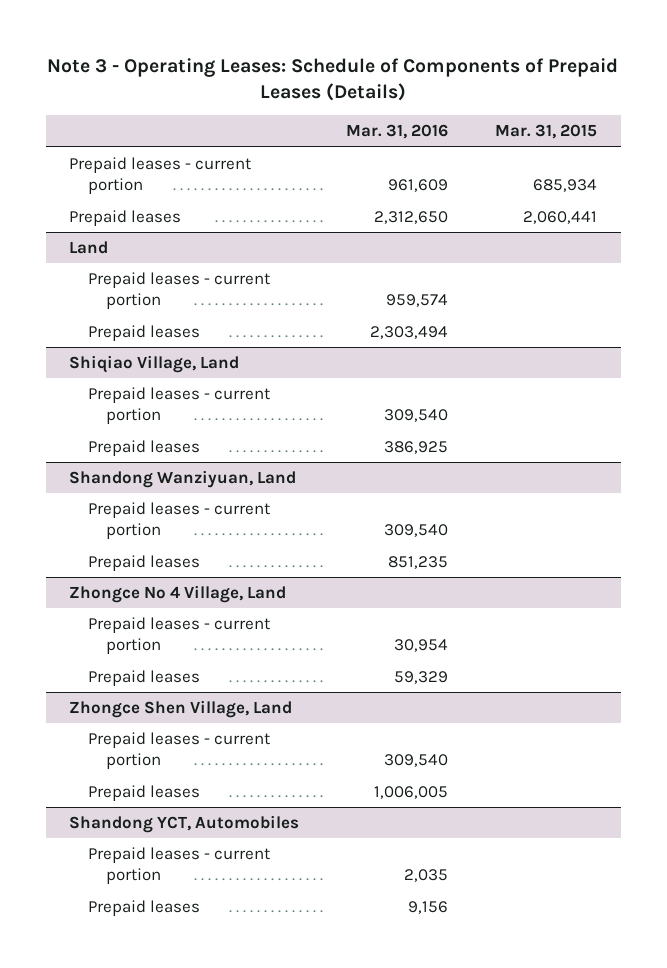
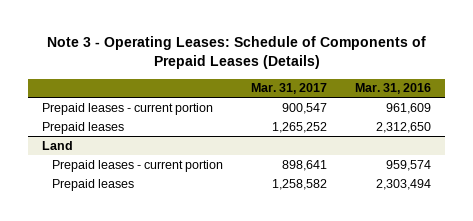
- | Mar. 31, 2016 | Mar. 31, 2015
+ | Mar. 31, 2017 | Mar. 31, 2016
- Shiqiao Village, Land
- Prepaid leases - current portion | 309,540 |
- Prepaid leases | 386,925 |
- Shandong Wanziyuan, Land
- Prepaid leases - current portion | 309,540 |
- Prepaid leases | 851,235 |
- Zhongce No 4 Village, Land
- Prepaid leases - current portion | 30,954 |
- Prepaid leases | 59,329 |
- Zhongce Shen Village, Land
- Prepaid leases - current portion | 309,540 |
- Prepaid leases | 1,006,005 |
- Shandong YCT, Automobiles
- Prepaid leases - current portion | 2,035 |
- Prepaid leases | 9,156 |

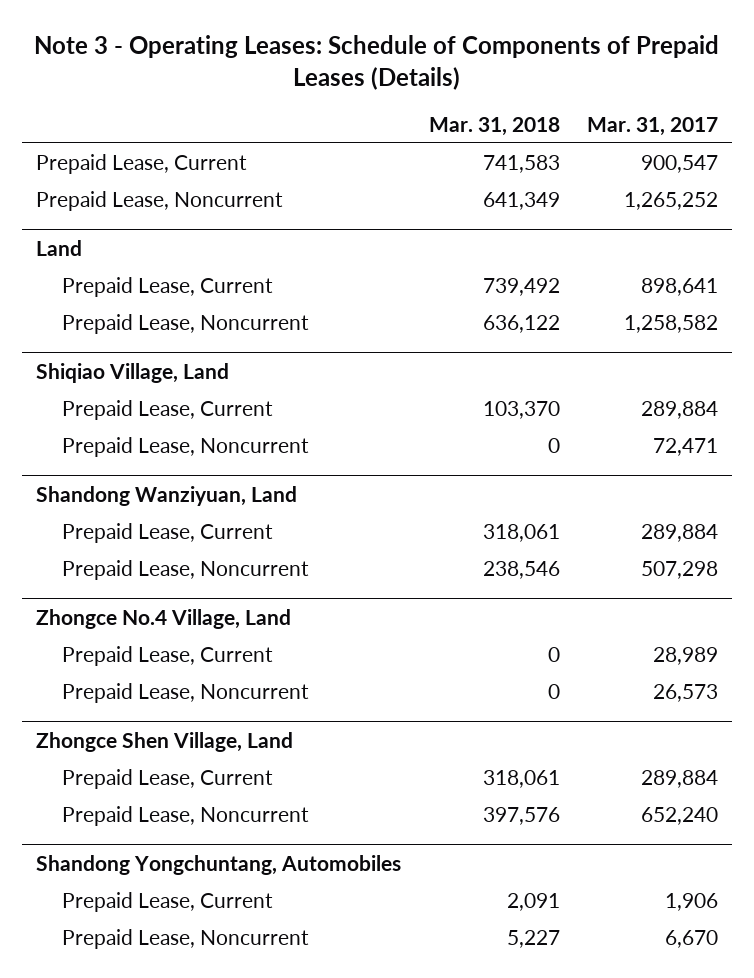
- | Mar. 31, 2017 | Mar. 31, 2016
+ | Mar. 31, 2018 | Mar. 31, 2017
- Prepaid leases - current portion | 900,547 | 961,609
- Prepaid leases | 1,265,252 | 2,312,650
+ Prepaid Lease, Current | 741,583 | 900,547
+ Prepaid Lease, Noncurrent | 641,349 | 1,265,252
@ Land
- Prepaid leases - current portion | 898,641 | 959,574
- Prepaid leases | 1,258,582 | 2,303,494
+ Prepaid Lease, Current | 739,492 | 898,641
+ Prepaid Lease, Noncurrent | 636,122 | 1,258,582
+ Shiqiao Village, Land
+ Prepaid Lease, Current | 103,370 | 289,884
+ Prepaid Lease, Noncurrent | 0 | 72,471
+ Shandong Wanziyuan, Land
+ Prepaid Lease, Current | 318,061 | 289,884
+ Prepaid Lease, Noncurrent | 238,546 | 507,298
+ Zhongce No.4 Village, Land
+ Prepaid Lease, Current | 0 | 28,989
+ Prepaid Lease, Noncurrent | 0 | 26,573
+ Zhongce Shen Village, Land
+ Prepaid Lease, Current | 318,061 | 289,884
+ Prepaid Lease, Noncurrent | 397,576 | 652,240
+ Shandong Yongchuntang, Automobiles
+ Prepaid Lease, Current | 2,091 | 1,906
+ Prepaid Lease, Noncurrent | 5,227 | 6,670

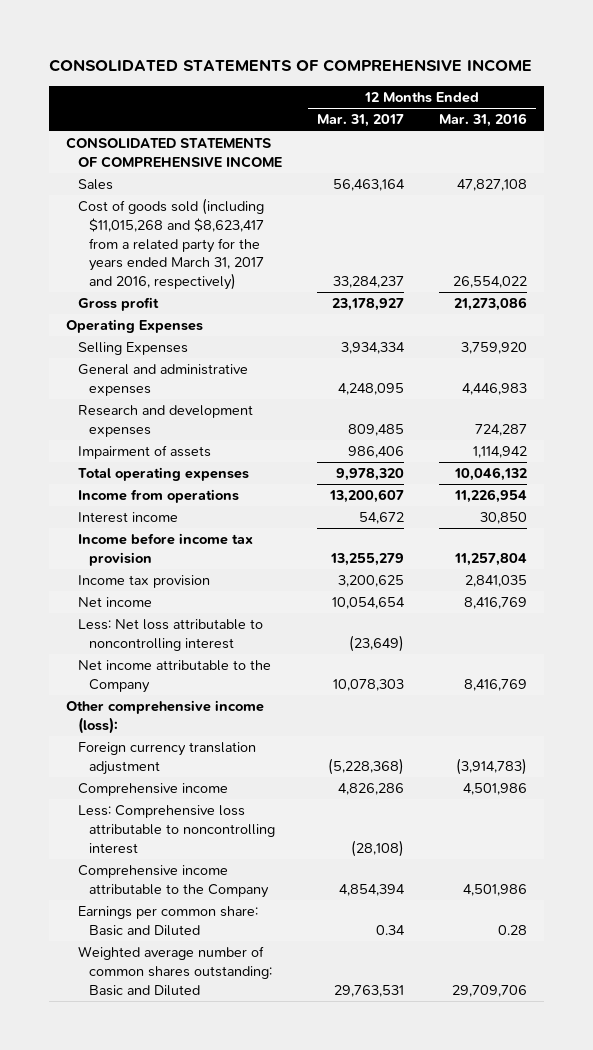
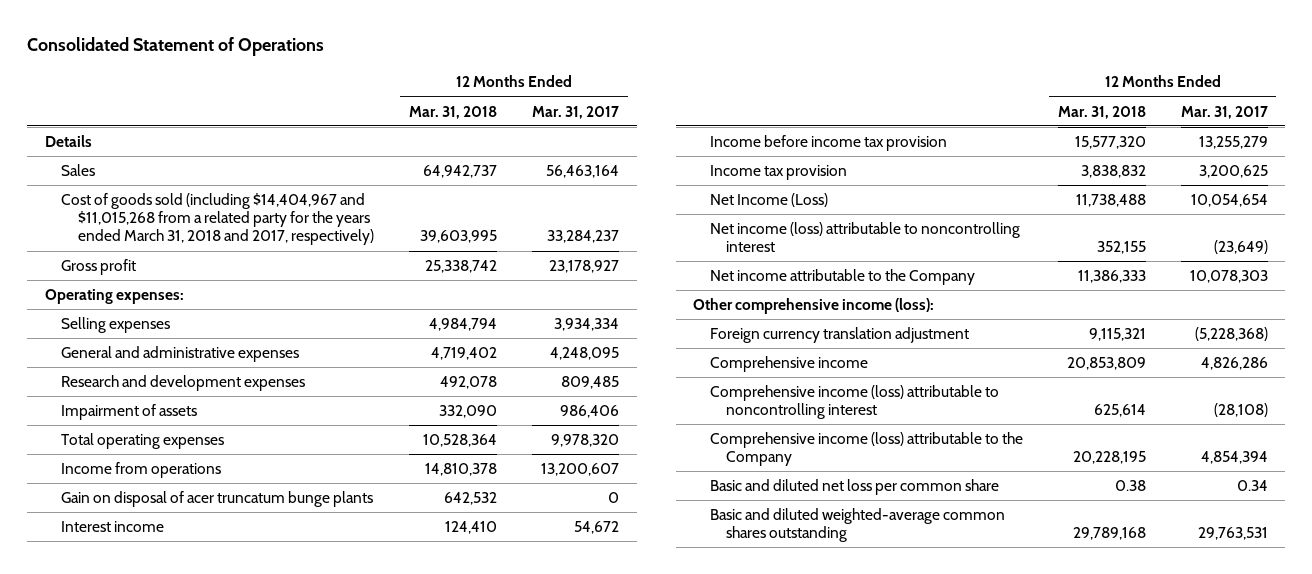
- CONSOLIDATED STATEMENTS OF COMPREHENSIVE INCOME
+ Consolidated Statement of Operations
- | 12 Months Ended Mar. 31, 2017 | 12 Months Ended Mar. 31, 2016
+ | 12 Months Ended Mar. 31, 2018 | 12 Months Ended Mar. 31, 2017
- CONSOLIDATED STATEMENTS OF COMPREHENSIVE INCOME
+ Details
- Cost of goods sold (including $11,015,268 and $8,623,417 from a related party for the years ended March 31, 2017 and 2016, respectively) | 33,284,237 | 26,554,022
+ Cost of goods sold (including $14,404,967 and $11,015,268 from a related party for the years ended March 31, 2018 and 2017, respectively) | 39,603,995 | 33,284,237
- Operating Expenses
- Selling Expenses | 3,934,334 | 3,759,920
+ Operating expenses:
+ Selling expenses | 4,984,794 | 3,934,334
+ Gain on disposal of acer truncatum bunge plants | 642,532 | 0
- Net income | 10,054,654 | 8,416,769
- Less: Net loss attributable to noncontrolling interest | (23,649) |
+ Net Income (Loss) | 11,738,488 | 10,054,654
+ Net income (loss) attributable to noncontrolling interest | 352,155 | (23,649)
- Less: Comprehensive loss attributable to noncontrolling interest | (28,108) |
- Comprehensive income attributable to the Company | 4,854,394 | 4,501,986
- Earnings per common share: Basic and Diluted | 0.34 | 0.28
- Weighted average number of common shares outstanding: Basic and Diluted | 29,763,531 | 29,709,706
+ Comprehensive income (loss) attributable to noncontrolling interest | 625,614 | (28,108)
+ Comprehensive income (loss) attributable to the Company | 20,228,195 | 4,854,394
+ Basic and diluted net loss per common share | 0.38 | 0.34
+ Basic and diluted weighted-average common shares outstanding | 29,789,168 | 29,763,531

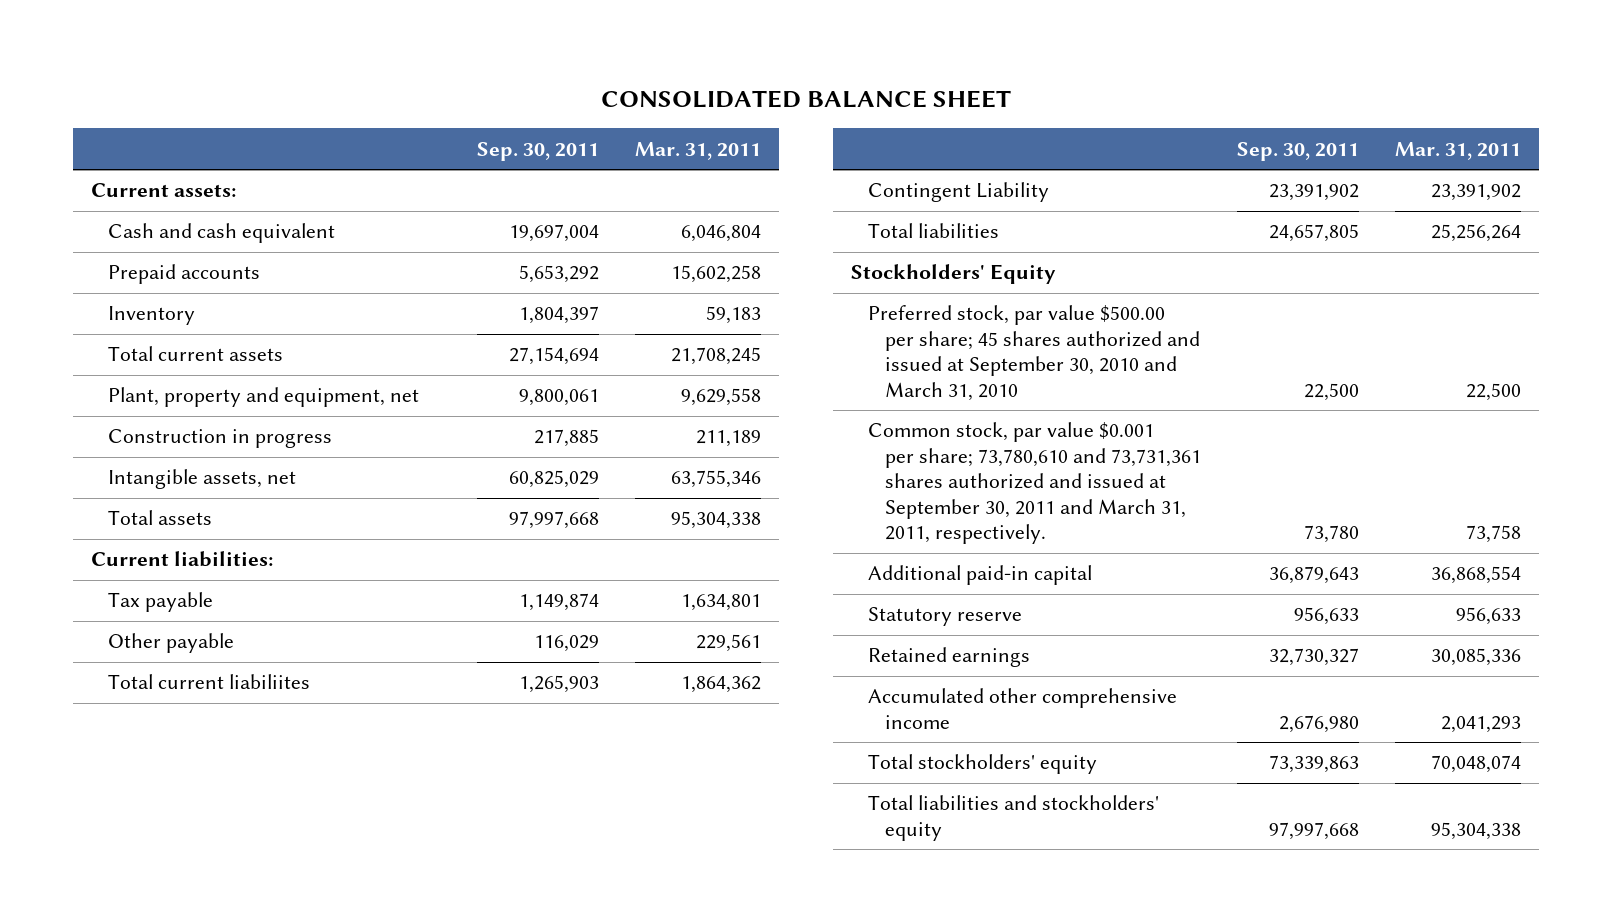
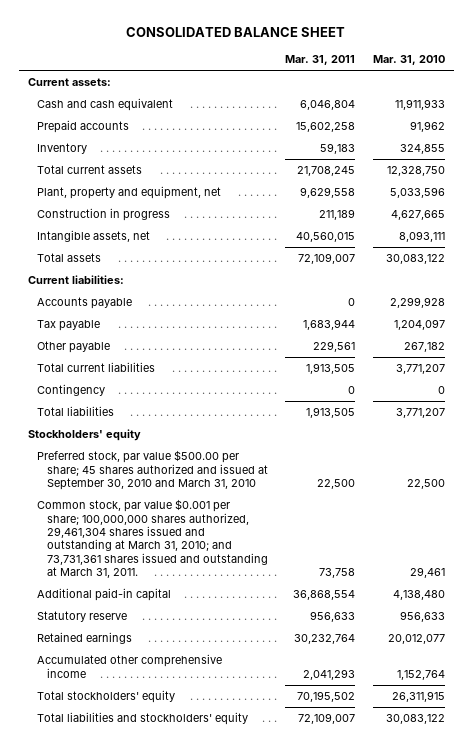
- | Sep. 30, 2011 | Mar. 31, 2011
+ | Mar. 31, 2011 | Mar. 31, 2010
- Intangible assets, net | 60,825,029 | 63,755,346
- Total assets | 97,997,668 | 95,304,338
+ Intangible assets, net | 40,560,015 | 8,093,111
+ Total assets | 72,109,007 | 30,083,122
- Tax payable | 1,149,874 | 1,634,801
+ Accounts payable | 0 | 2,299,928
+ Tax payable | 1,683,944 | 1,204,097
- Total current liabiliites | 1,265,903 | 1,864,362
- Contingent Liability | 23,391,902 | 23,391,902
- Total liabilities | 24,657,805 | 25,256,264
- Stockholders' Equity
+ Total current liabilities | 1,913,505 | 3,771,207
+ Contingency | 0 | 0
+ Total liabilities | 1,913,505 | 3,771,207
+ Stockholders' equity
- Common stock, par value $0.001 per share; 73,780,610 and 73,731,361 shares authorized and issued at September 30, 2011 and March 31, 2011, respectively. | 73,780 | 73,758
+ Common stock, par value $0.001 per share; 100,000,000 shares authorized, 29,461,304 shares issued and outstanding at March 31, 2010; and 73,731,361 shares issued and outstanding at March 31, 2011. | 73,758 | 29,461
- Retained earnings | 32,730,327 | 30,085,336
+ Retained earnings | 30,232,764 | 20,012,077
- Total stockholders' equity | 73,339,863 | 70,048,074
- Total liabilities and stockholders' equity | 97,997,668 | 95,304,338
+ Total stockholders' equity | 70,195,502 | 26,311,915
+ Total liabilities and stockholders' equity | 72,109,007 | 30,083,122

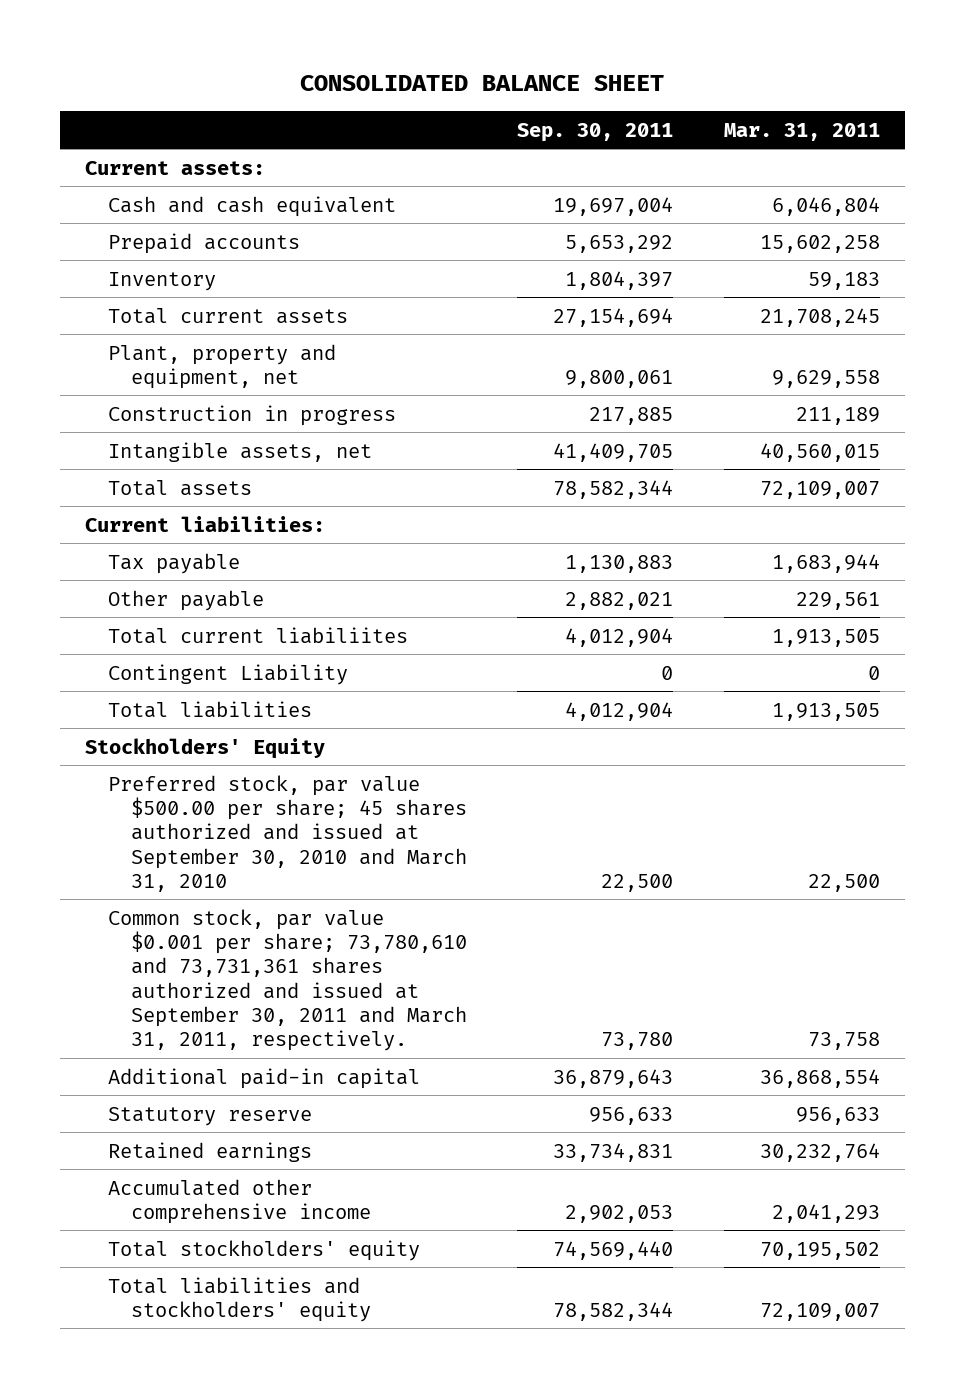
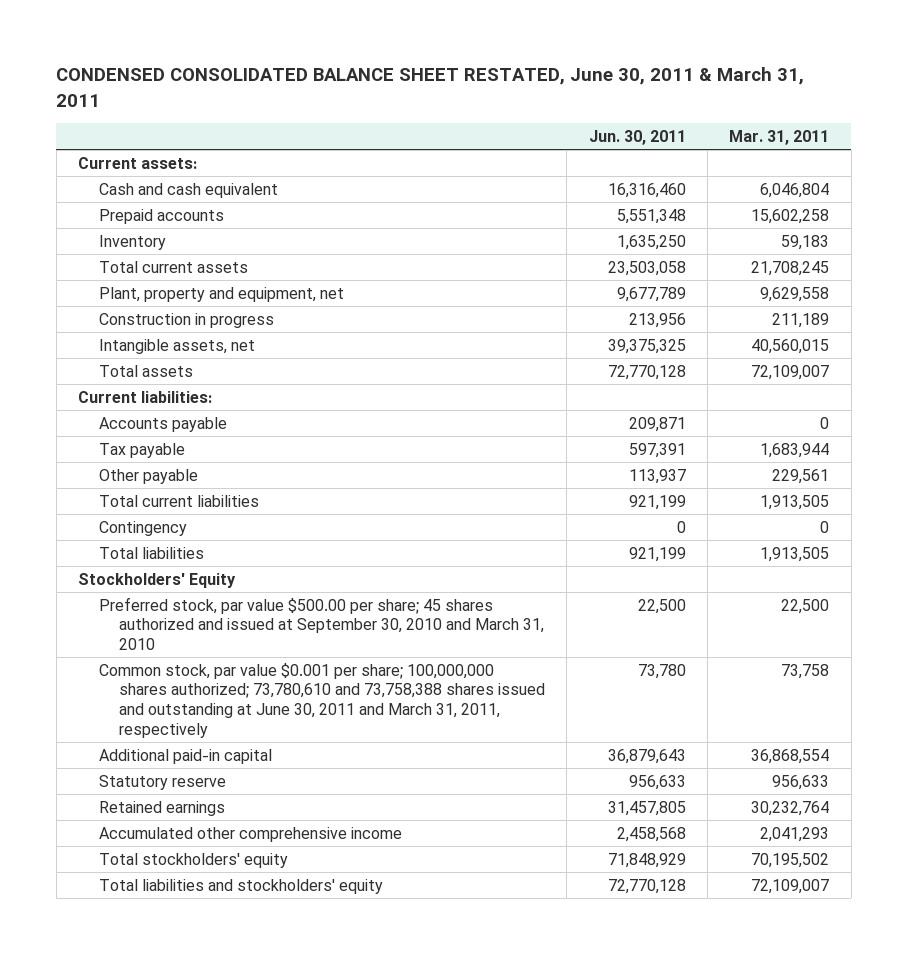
- CONSOLIDATED BALANCE SHEET
+ CONDENSED CONSOLIDATED BALANCE SHEET RESTATED, June 30, 2011 & March 31, 2011
- | Sep. 30, 2011 | Mar. 31, 2011
+ | Jun. 30, 2011 | Mar. 31, 2011
+ Accounts payable | 209,871 | 0
- Total current liabiliites | 4,012,904 | 1,913,505
- Contingent Liability | 0 | 0
+ Total current liabilities | 921,199 | 1,913,505
+ Contingency | 0 | 0
- Common stock, par value $0.001 per share; 73,780,610 and 73,731,361 shares authorized and issued at September 30, 2011 and March 31, 2011, respectively. | 73,780 | 73,758
+ Common stock, par value $0.001 per share; 100,000,000 shares authorized; 73,780,610 and 73,758,388 shares issued and outstanding at June 30, 2011 and March 31, 2011, respectively | 73,780 | 73,758

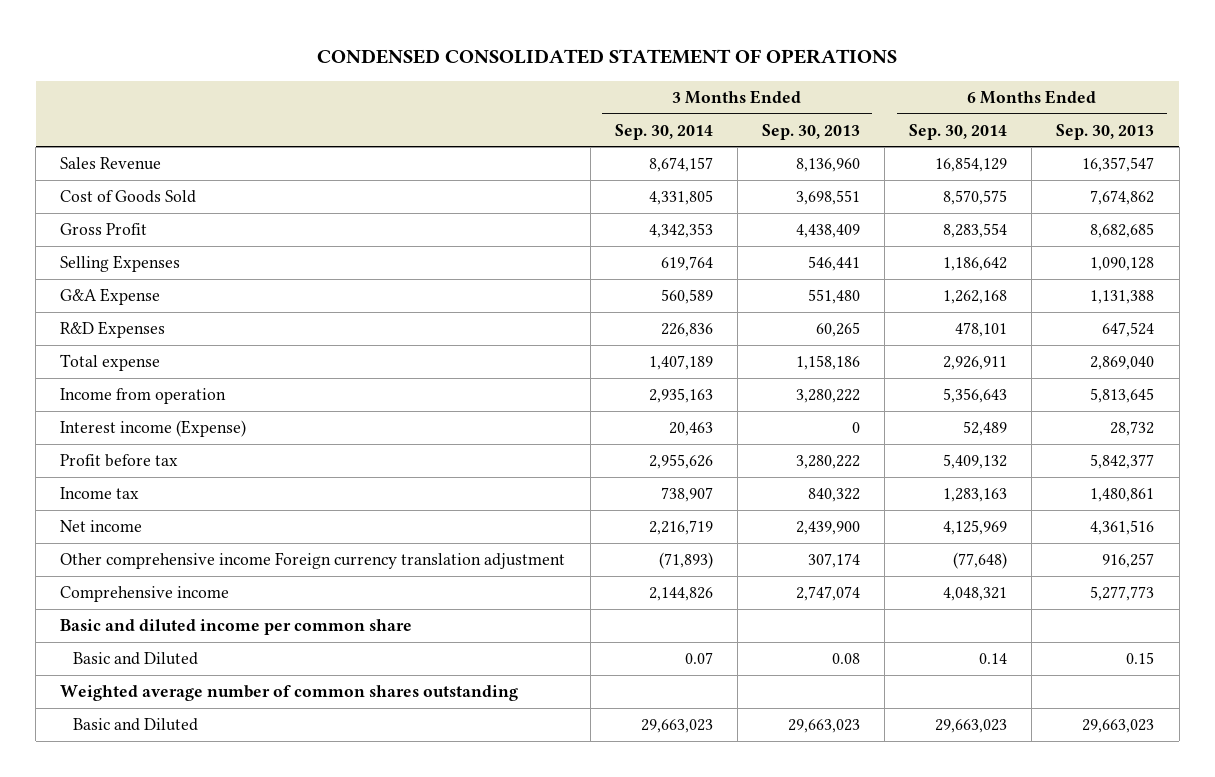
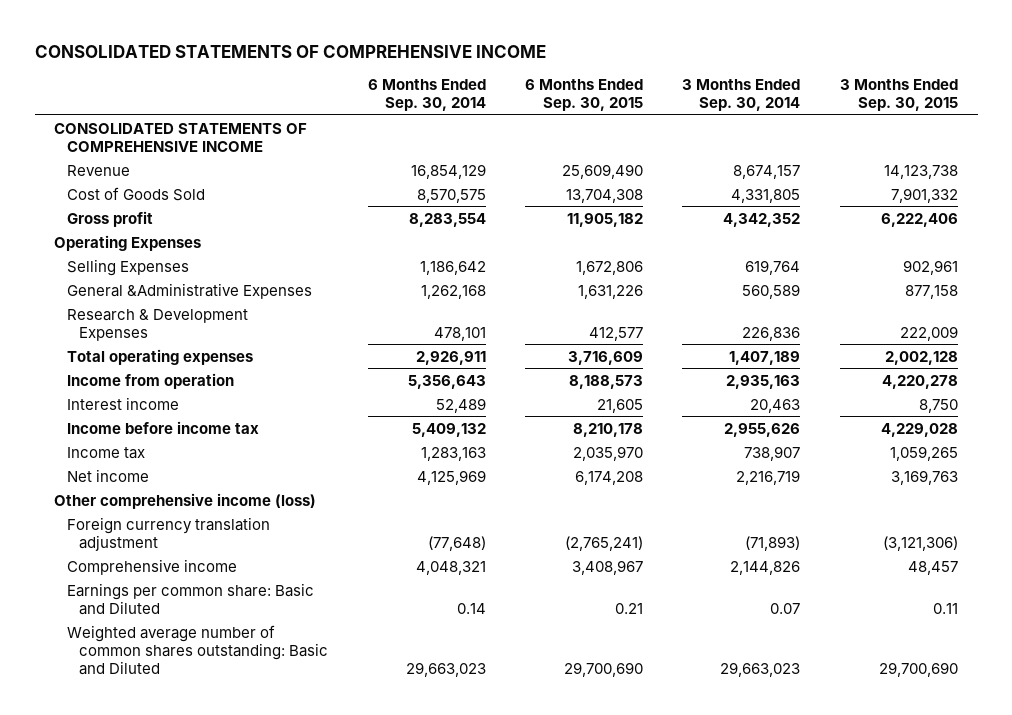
- CONDENSED CONSOLIDATED STATEMENT OF OPERATIONS
+ CONSOLIDATED STATEMENTS OF COMPREHENSIVE INCOME
- | 3 Months Ended Sep. 30, 2014 | 3 Months Ended Sep. 30, 2013 | 6 Months Ended Sep. 30, 2014 | 6 Months Ended Sep. 30, 2013
+ | 6 Months Ended Sep. 30, 2014 | 6 Months Ended Sep. 30, 2015 | 3 Months Ended Sep. 30, 2014 | 3 Months Ended Sep. 30, 2015
- Sales Revenue | 8,674,157 | 8,136,960 | 16,854,129 | 16,357,547
+ CONSOLIDATED STATEMENTS OF COMPREHENSIVE INCOME
+ Revenue | 16,854,129 | 25,609,490 | 8,674,157 | 14,123,738
- Gross Profit | 4,342,353 | 4,438,409 | 8,283,554 | 8,682,685
+ Gross profit | 8,283,554 | 11,905,182 | 4,342,352 | 6,222,406
+ Operating Expenses
- G&A Expense | 560,589 | 551,480 | 1,262,168 | 1,131,388
- R&D Expenses | 226,836 | 60,265 | 478,101 | 647,524
- Total expense | 1,407,189 | 1,158,186 | 2,926,911 | 2,869,040
+ General &Administrative Expenses | 1,262,168 | 1,631,226 | 560,589 | 877,158
+ Research & Development Expenses | 478,101 | 412,577 | 226,836 | 222,009
+ Total operating expenses | 2,926,911 | 3,716,609 | 1,407,189 | 2,002,128
- Interest income (Expense) | 20,463 | 0 | 52,489 | 28,732
- Profit before tax | 2,955,626 | 3,280,222 | 5,409,132 | 5,842,377
+ Interest income | 52,489 | 21,605 | 20,463 | 8,750
+ Income before income tax | 5,409,132 | 8,210,178 | 2,955,626 | 4,229,028
- Other comprehensive income Foreign currency translation adjustment | (71,893) | 307,174 | (77,648) | 916,257
+ Other comprehensive income (loss)
+ Foreign currency translation adjustment | (77,648) | (2,765,241) | (71,893) | (3,121,306)
- Basic and diluted income per common share
- Basic and Diluted | 0.07 | 0.08 | 0.14 | 0.15
- Weighted average number of common shares outstanding
- Basic and Diluted | 29,663,023 | 29,663,023 | 29,663,023 | 29,663,023
+ Earnings per common share: Basic and Diluted | 0.14 | 0.21 | 0.07 | 0.11
+ Weighted average number of common shares outstanding: Basic and Diluted | 29,663,023 | 29,700,690 | 29,663,023 | 29,700,690

